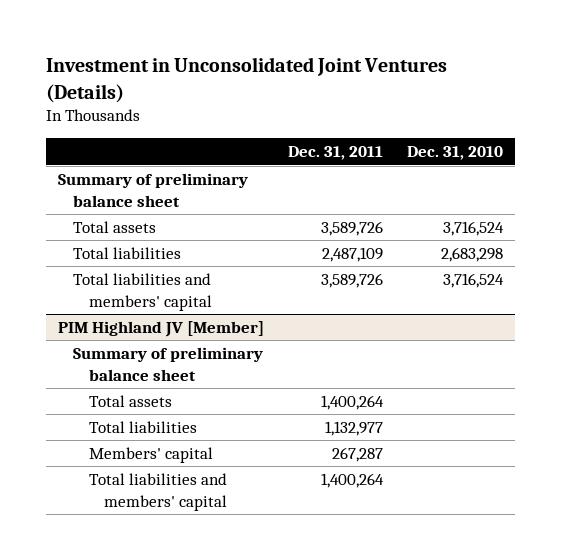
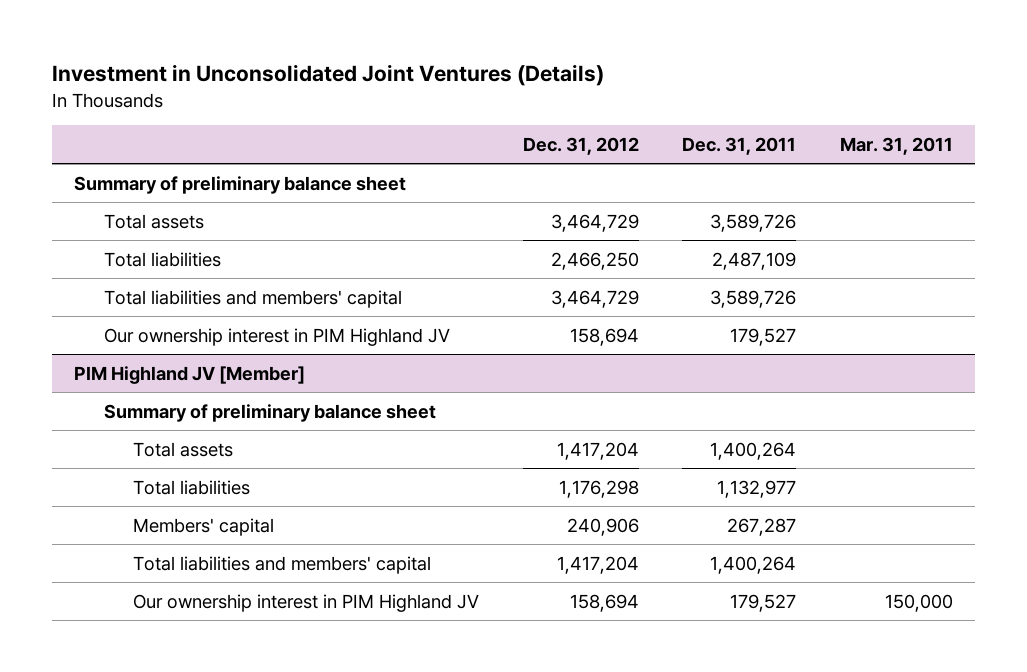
- | Dec. 31, 2011 | Dec. 31, 2010
+ | Dec. 31, 2012 | Dec. 31, 2011 | Mar. 31, 2011
+ Our ownership interest in PIM Highland JV | 158,694 | 179,527 |
@ PIM Highland JV [Member]
+ Our ownership interest in PIM Highland JV | 158,694 | 179,527 | 150,000

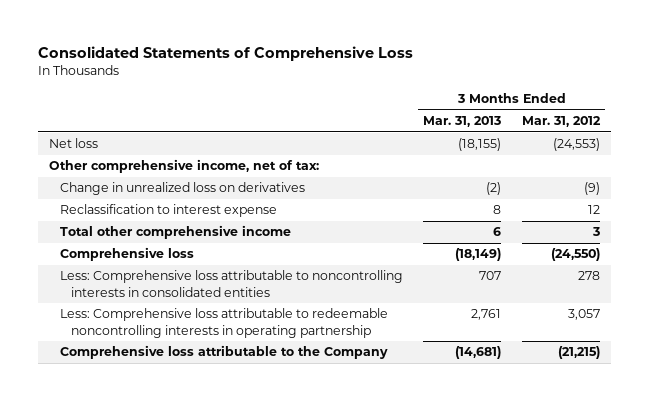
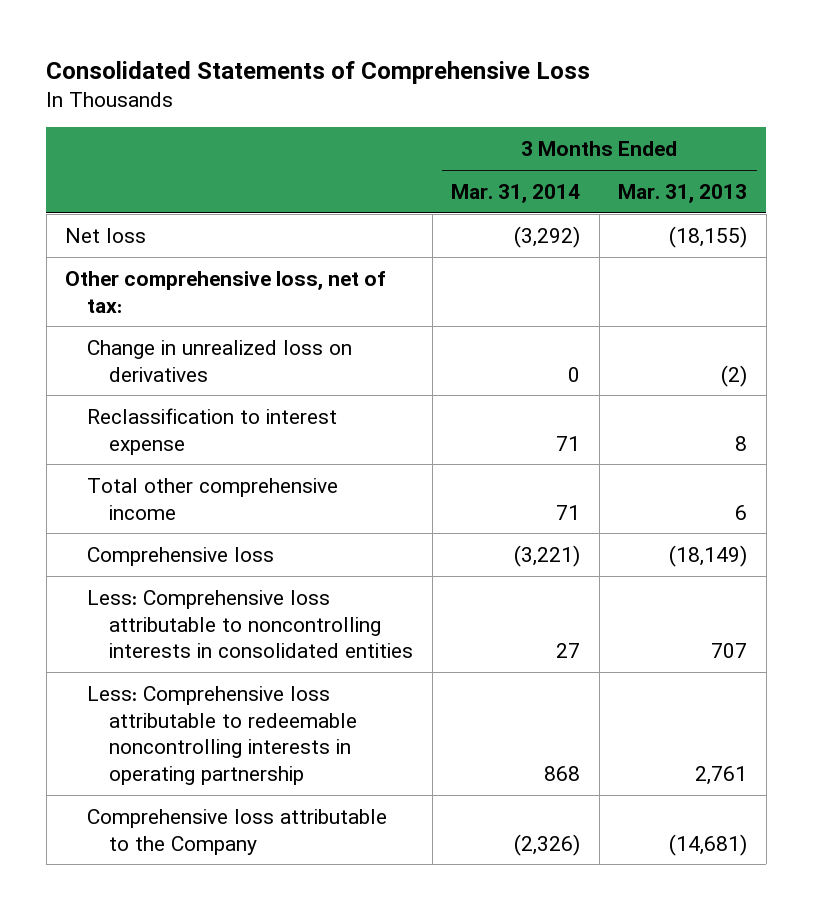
- | 3 Months Ended Mar. 31, 2013 | 3 Months Ended Mar. 31, 2012
+ | 3 Months Ended Mar. 31, 2014 | 3 Months Ended Mar. 31, 2013
- Other comprehensive income, net of tax:
+ Other comprehensive loss, net of tax:

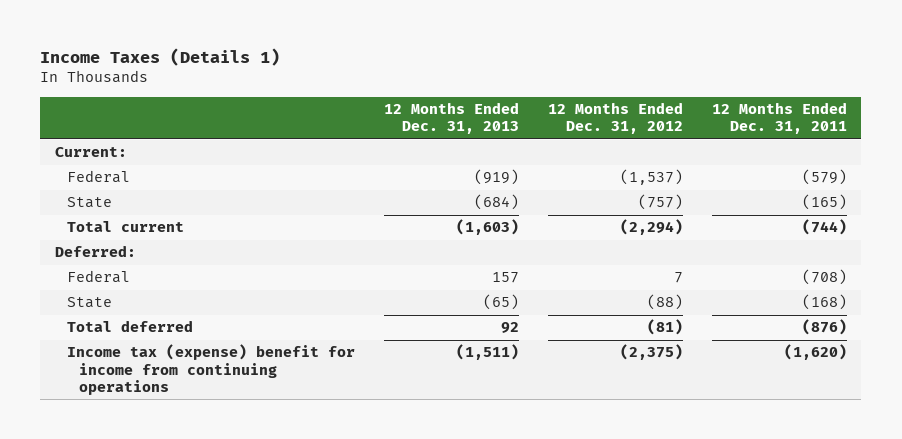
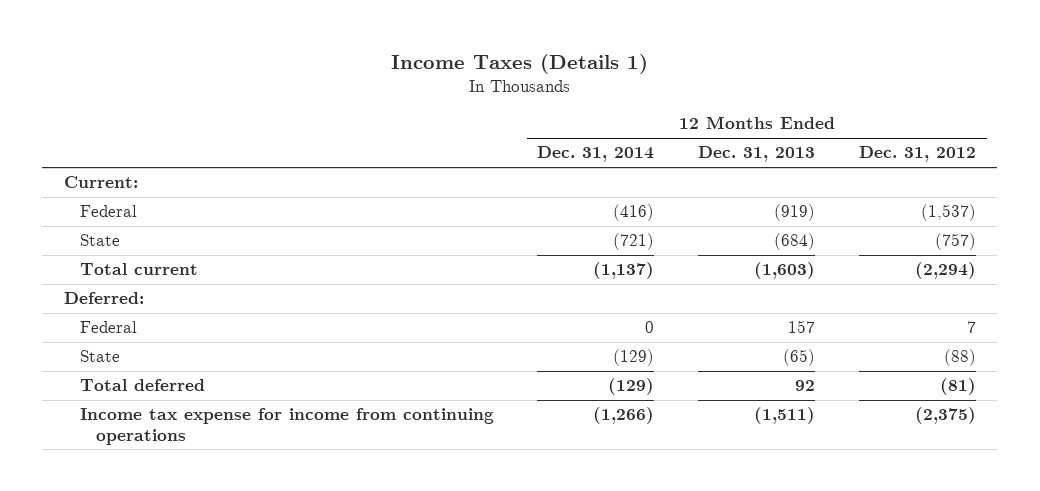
- | 12 Months Ended Dec. 31, 2013 | 12 Months Ended Dec. 31, 2012 | 12 Months Ended Dec. 31, 2011
+ | 12 Months Ended Dec. 31, 2014 | 12 Months Ended Dec. 31, 2013 | 12 Months Ended Dec. 31, 2012
- Income tax (expense) benefit for income from continuing operations | (1,511) | (2,375) | (1,620)
+ Income tax expense for income from continuing operations | (1,266) | (1,511) | (2,375)

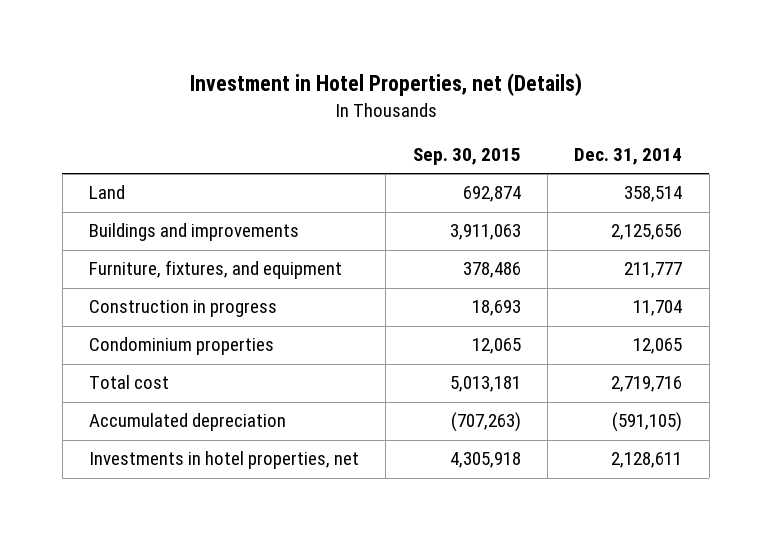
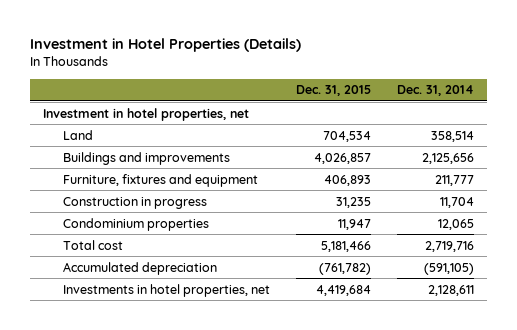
- Investment in Hotel Properties, net (Details)
+ Investment in Hotel Properties (Details)
- | Sep. 30, 2015 | Dec. 31, 2014
+ | Dec. 31, 2015 | Dec. 31, 2014
+ Investment in hotel properties, net
- Furniture, fixtures, and equipment | 378,486 | 211,777
+ Furniture, fixtures and equipment | 406,893 | 211,777

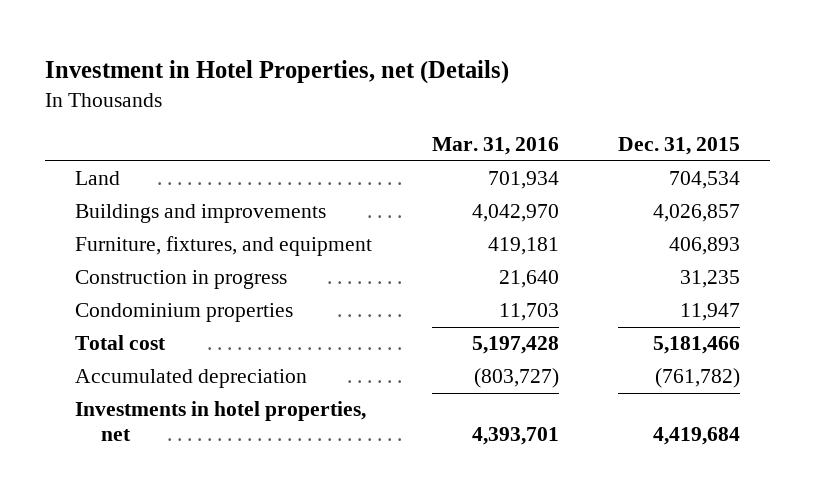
- Investment in Hotel Properties (Details)
+ Investment in Hotel Properties, net (Details)
- | Dec. 31, 2015 | Dec. 31, 2014
+ | Mar. 31, 2016 | Dec. 31, 2015
- Investment in hotel properties, net
- Furniture, fixtures and equipment | 406,893 | 211,777
+ Furniture, fixtures, and equipment | 419,181 | 406,893

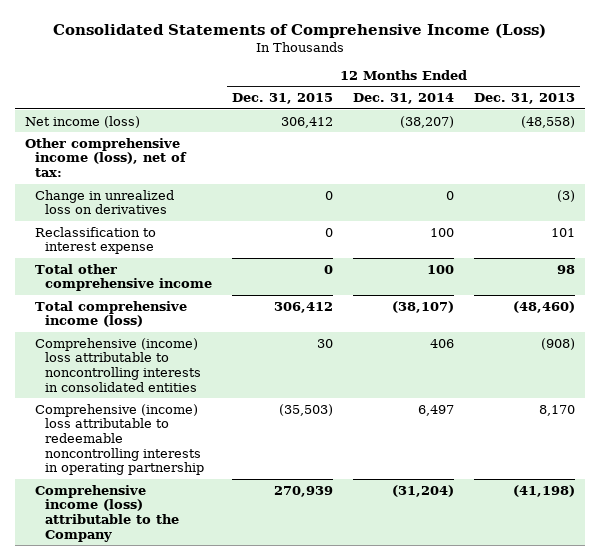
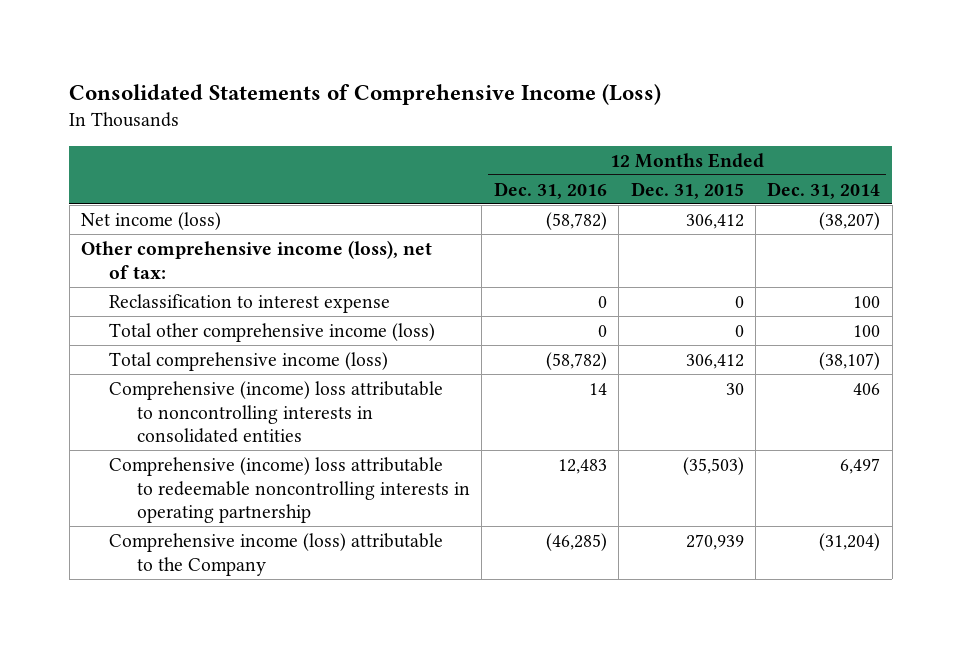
- | 12 Months Ended Dec. 31, 2015 | 12 Months Ended Dec. 31, 2014 | 12 Months Ended Dec. 31, 2013
+ | 12 Months Ended Dec. 31, 2016 | 12 Months Ended Dec. 31, 2015 | 12 Months Ended Dec. 31, 2014
- Change in unrealized loss on derivatives | 0 | 0 | (3)
- Total other comprehensive income | 0 | 100 | 98
+ Total other comprehensive income (loss) | 0 | 0 | 100

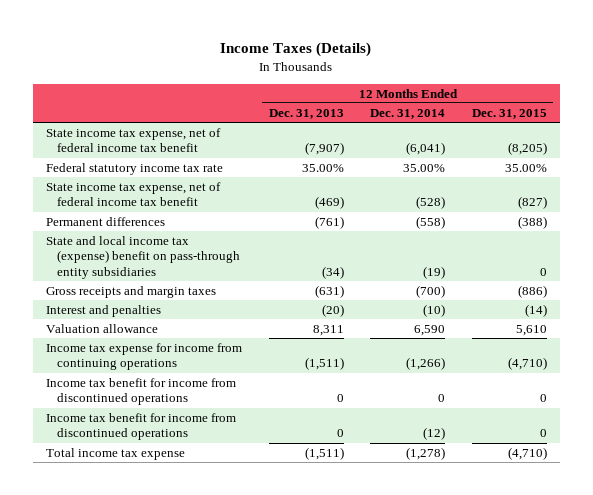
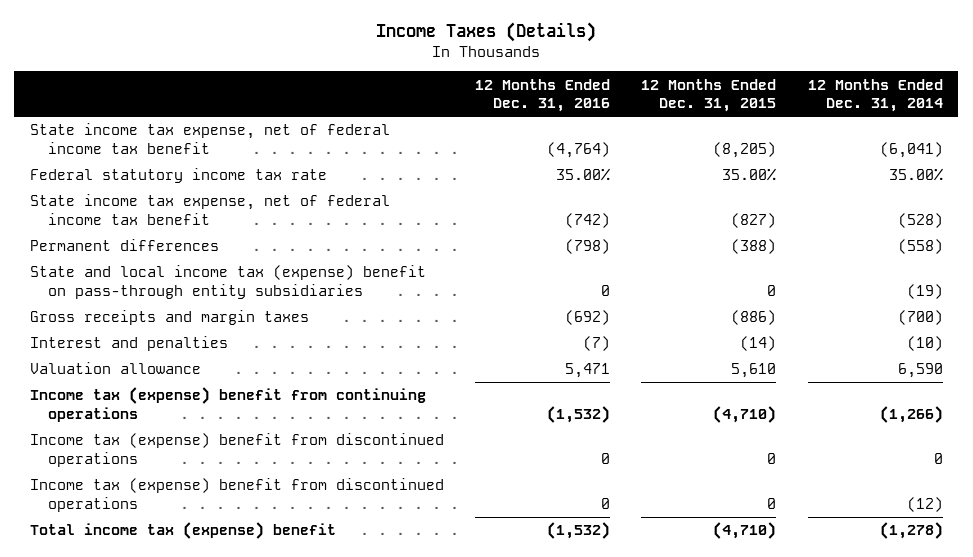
- | 12 Months Ended Dec. 31, 2013 | 12 Months Ended Dec. 31, 2014 | 12 Months Ended Dec. 31, 2015
+ | 12 Months Ended Dec. 31, 2016 | 12 Months Ended Dec. 31, 2015 | 12 Months Ended Dec. 31, 2014
- Income tax expense for income from continuing operations | (1,511) | (1,266) | (4,710)
- Income tax benefit for income from discontinued operations | 0 | 0 | 0
- Income tax benefit for income from discontinued operations | 0 | (12) | 0
- Total income tax expense | (1,511) | (1,278) | (4,710)
+ Income tax (expense) benefit from continuing operations | (1,532) | (4,710) | (1,266)
+ Income tax (expense) benefit from discontinued operations | 0 | 0 | 0
+ Income tax (expense) benefit from discontinued operations | 0 | 0 | (12)
+ Total income tax (expense) benefit | (1,532) | (4,710) | (1,278)

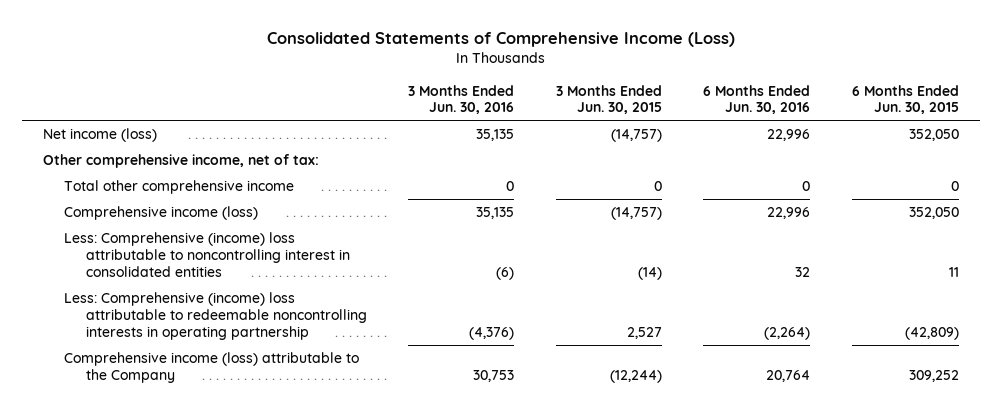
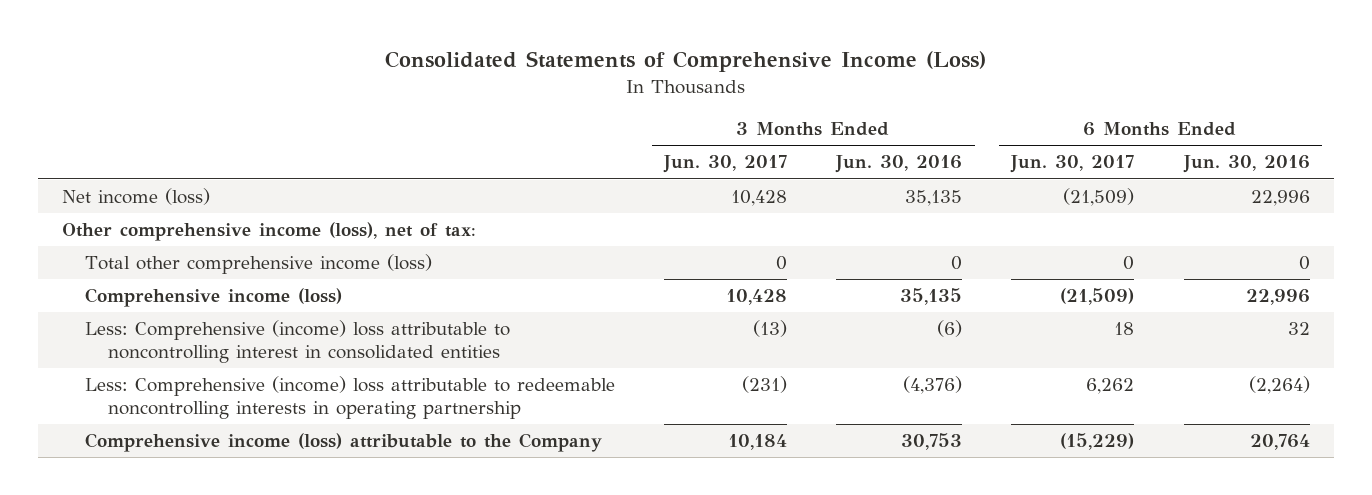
- | 3 Months Ended Jun. 30, 2016 | 3 Months Ended Jun. 30, 2015 | 6 Months Ended Jun. 30, 2016 | 6 Months Ended Jun. 30, 2015
+ | 3 Months Ended Jun. 30, 2017 | 3 Months Ended Jun. 30, 2016 | 6 Months Ended Jun. 30, 2017 | 6 Months Ended Jun. 30, 2016
- Other comprehensive income, net of tax:
- Total other comprehensive income | 0 | 0 | 0 | 0
+ Other comprehensive income (loss), net of tax:
+ Total other comprehensive income (loss) | 0 | 0 | 0 | 0

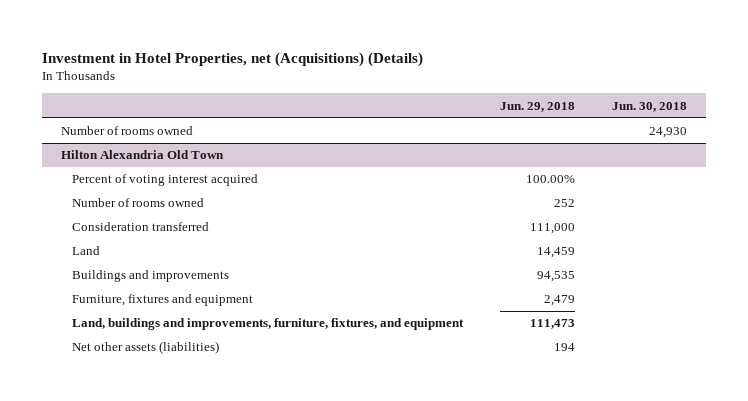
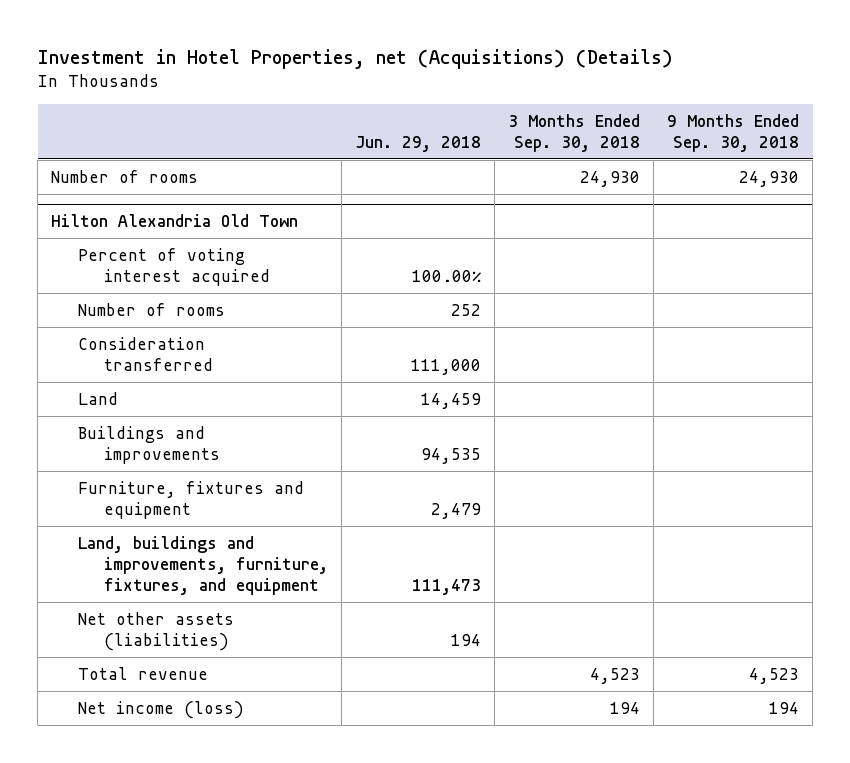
- | Jun. 29, 2018 | Jun. 30, 2018
+ | Jun. 29, 2018 | 3 Months Ended Sep. 30, 2018 | 9 Months Ended Sep. 30, 2018
- Number of rooms owned | | 24,930
+ Number of rooms | | 24,930 | 24,930
@ Hilton Alexandria Old Town
- Number of rooms owned | 252 |
+ Number of rooms | 252 | |
+ Total revenue | | 4,523 | 4,523
+ Net income (loss) | | 194 | 194

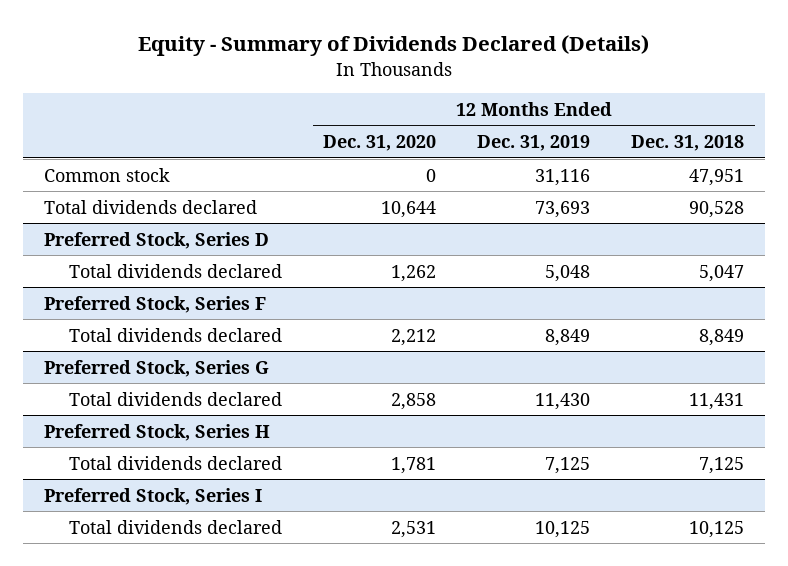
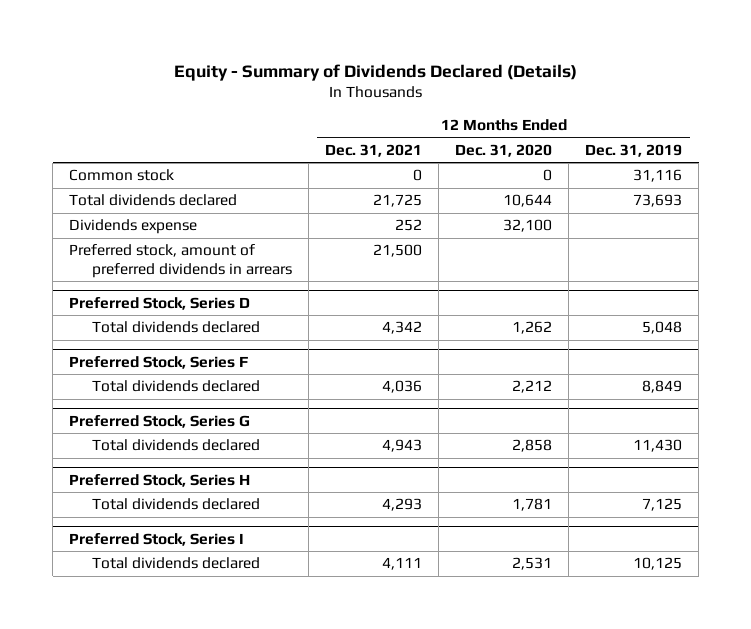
- | 12 Months Ended Dec. 31, 2020 | 12 Months Ended Dec. 31, 2019 | 12 Months Ended Dec. 31, 2018
+ | 12 Months Ended Dec. 31, 2021 | 12 Months Ended Dec. 31, 2020 | 12 Months Ended Dec. 31, 2019
+ Dividends expense | 252 | 32,100 |
+ Preferred stock, amount of preferred dividends in arrears | 21,500 | |

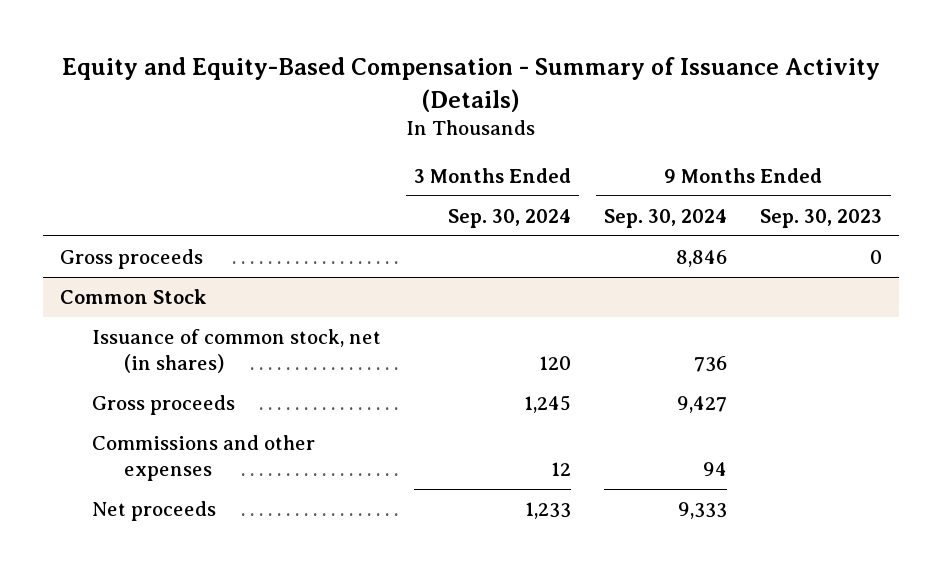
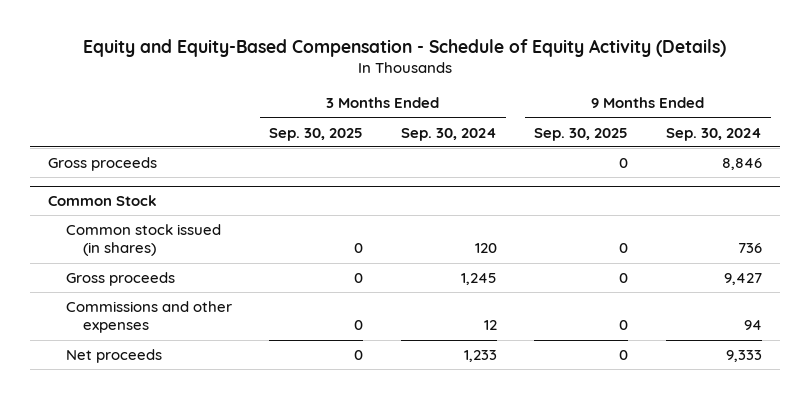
- Equity and Equity-Based Compensation - Summary of Issuance Activity (Details)
+ Equity and Equity-Based Compensation - Schedule of Equity Activity (Details)
- | 3 Months Ended Sep. 30, 2024 | 9 Months Ended Sep. 30, 2024 | 9 Months Ended Sep. 30, 2023
+ | 3 Months Ended Sep. 30, 2025 | 3 Months Ended Sep. 30, 2024 | 9 Months Ended Sep. 30, 2025 | 9 Months Ended Sep. 30, 2024
@ Common Stock
- Issuance of common stock, net (in shares) | 120 | 736 |
+ Common stock issued (in shares) | 0 | 120 | 0 | 736

